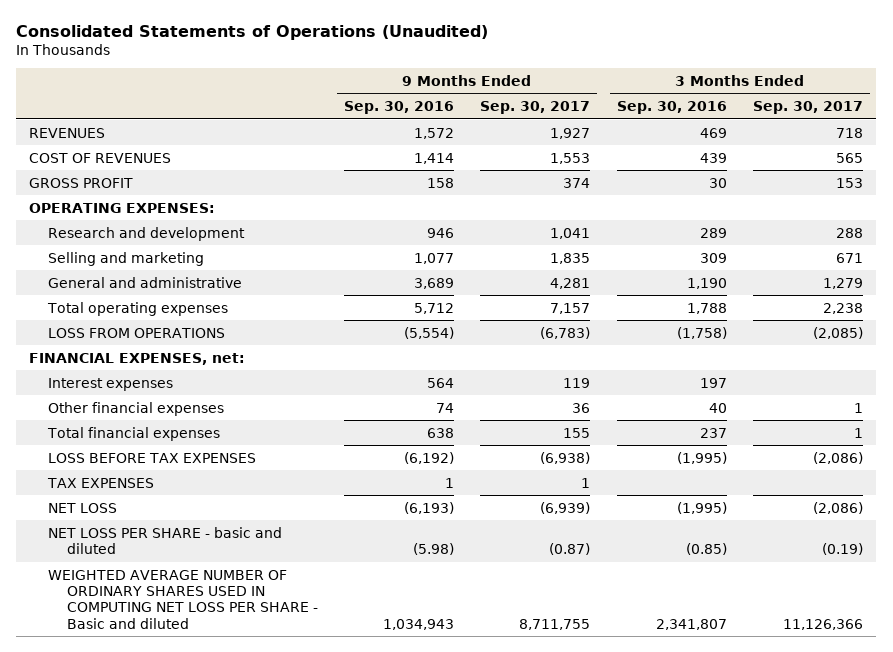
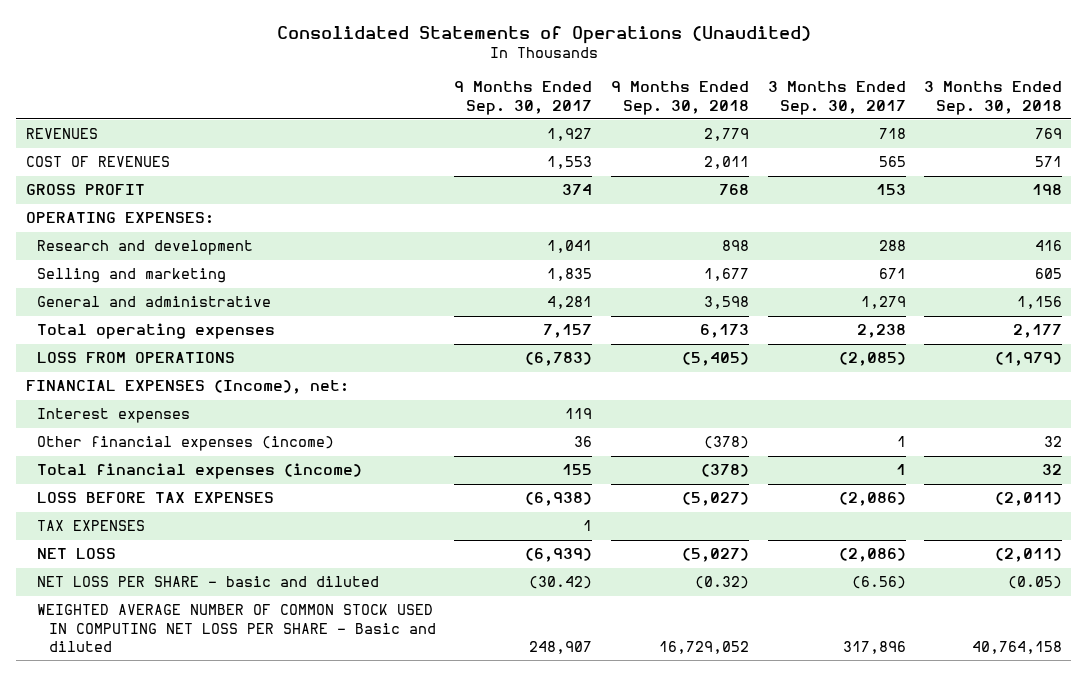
- | 9 Months Ended Sep. 30, 2016 | 9 Months Ended Sep. 30, 2017 | 3 Months Ended Sep. 30, 2016 | 3 Months Ended Sep. 30, 2017
+ | 9 Months Ended Sep. 30, 2017 | 9 Months Ended Sep. 30, 2018 | 3 Months Ended Sep. 30, 2017 | 3 Months Ended Sep. 30, 2018
- FINANCIAL EXPENSES, net:
+ FINANCIAL EXPENSES (Income), net:
- Other financial expenses | 74 | 36 | 40 | 1
- Total financial expenses | 638 | 155 | 237 | 1
+ Other financial expenses (income) | 36 | (378) | 1 | 32
+ Total financial expenses (income) | 155 | (378) | 1 | 32
- NET LOSS PER SHARE - basic and diluted | (5.98) | (0.87) | (0.85) | (0.19)
- WEIGHTED AVERAGE NUMBER OF ORDINARY SHARES USED IN COMPUTING NET LOSS PER SHARE - Basic and diluted | 1,034,943 | 8,711,755 | 2,341,807 | 11,126,366
+ NET LOSS PER SHARE - basic and diluted | (30.42) | (0.32) | (6.56) | (0.05)
+ WEIGHTED AVERAGE NUMBER OF COMMON STOCK USED IN COMPUTING NET LOSS PER SHARE - Basic and diluted | 248,907 | 16,729,052 | 317,896 | 40,764,158

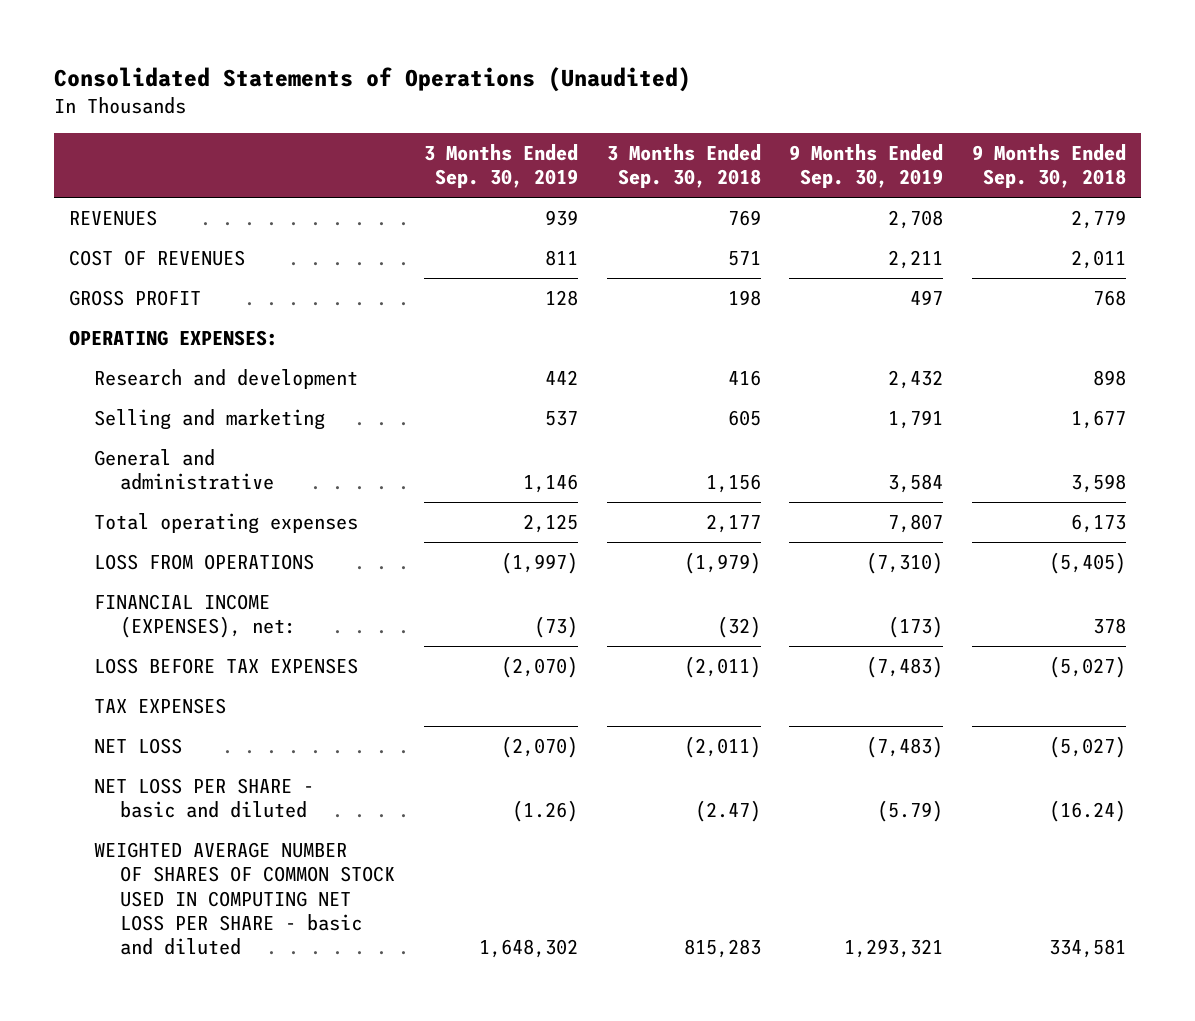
- | 9 Months Ended Sep. 30, 2017 | 9 Months Ended Sep. 30, 2018 | 3 Months Ended Sep. 30, 2017 | 3 Months Ended Sep. 30, 2018
+ | 3 Months Ended Sep. 30, 2019 | 3 Months Ended Sep. 30, 2018 | 9 Months Ended Sep. 30, 2019 | 9 Months Ended Sep. 30, 2018
- FINANCIAL EXPENSES (Income), net:
- Interest expenses | 119 | | |
- Other financial expenses (income) | 36 | (378) | 1 | 32
- Total financial expenses (income) | 155 | (378) | 1 | 32
+ FINANCIAL INCOME (EXPENSES), net: | (73) | (32) | (173) | 378
- NET LOSS PER SHARE - basic and diluted | (30.42) | (0.32) | (6.56) | (0.05)
- WEIGHTED AVERAGE NUMBER OF COMMON STOCK USED IN COMPUTING NET LOSS PER SHARE - Basic and diluted | 248,907 | 16,729,052 | 317,896 | 40,764,158
+ NET LOSS PER SHARE - basic and diluted | (1.26) | (2.47) | (5.79) | (16.24)
+ WEIGHTED AVERAGE NUMBER OF SHARES OF COMMON STOCK USED IN COMPUTING NET LOSS PER SHARE - basic and diluted | 1,648,302 | 815,283 | 1,293,321 | 334,581

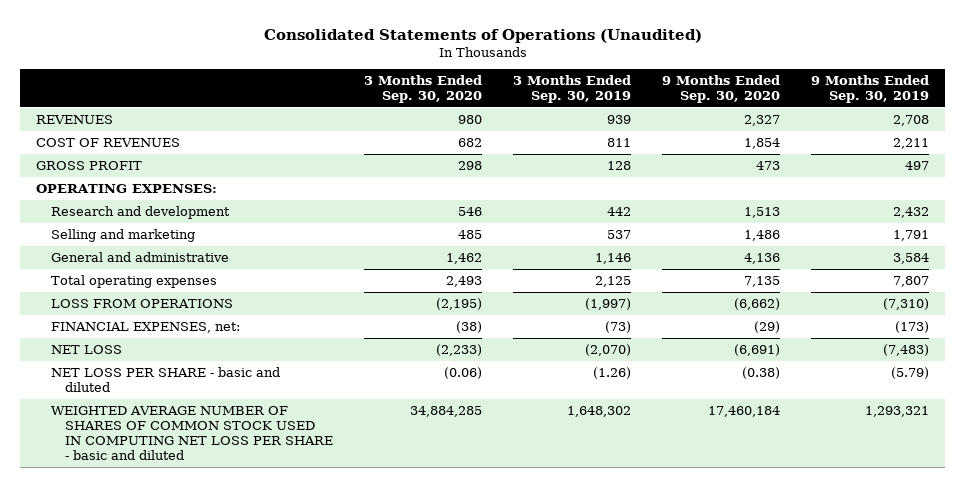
- | 3 Months Ended Sep. 30, 2019 | 3 Months Ended Sep. 30, 2018 | 9 Months Ended Sep. 30, 2019 | 9 Months Ended Sep. 30, 2018
+ | 3 Months Ended Sep. 30, 2020 | 3 Months Ended Sep. 30, 2019 | 9 Months Ended Sep. 30, 2020 | 9 Months Ended Sep. 30, 2019
- FINANCIAL INCOME (EXPENSES), net: | (73) | (32) | (173) | 378
- LOSS BEFORE TAX EXPENSES | (2,070) | (2,011) | (7,483) | (5,027)
- TAX EXPENSES
+ FINANCIAL EXPENSES, net: | (38) | (73) | (29) | (173)

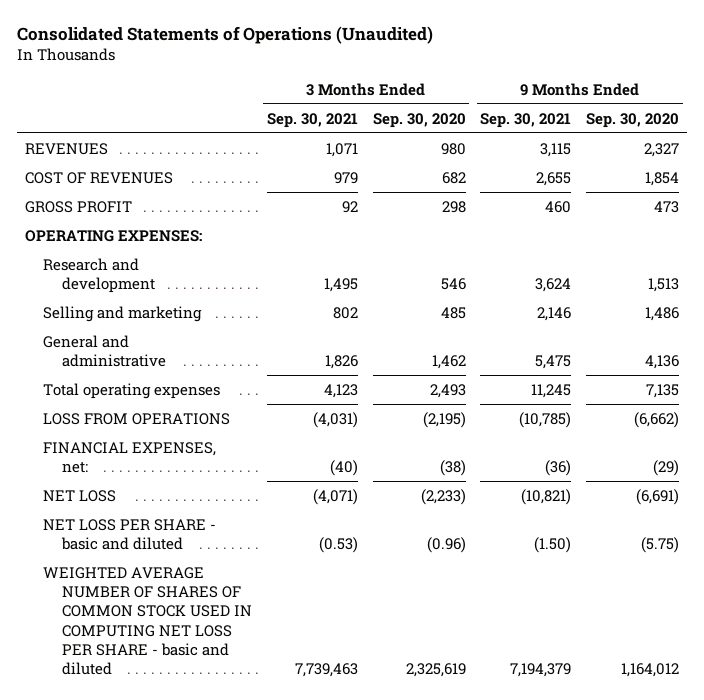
- | 3 Months Ended Sep. 30, 2020 | 3 Months Ended Sep. 30, 2019 | 9 Months Ended Sep. 30, 2020 | 9 Months Ended Sep. 30, 2019
+ | 3 Months Ended Sep. 30, 2021 | 3 Months Ended Sep. 30, 2020 | 9 Months Ended Sep. 30, 2021 | 9 Months Ended Sep. 30, 2020
- NET LOSS PER SHARE - basic and diluted | (0.06) | (1.26) | (0.38) | (5.79)
- WEIGHTED AVERAGE NUMBER OF SHARES OF COMMON STOCK USED IN COMPUTING NET LOSS PER SHARE - basic and diluted | 34,884,285 | 1,648,302 | 17,460,184 | 1,293,321
+ NET LOSS PER SHARE - basic and diluted | (0.53) | (0.96) | (1.50) | (5.75)
+ WEIGHTED AVERAGE NUMBER OF SHARES OF COMMON STOCK USED IN COMPUTING NET LOSS PER SHARE - basic and diluted | 7,739,463 | 2,325,619 | 7,194,379 | 1,164,012

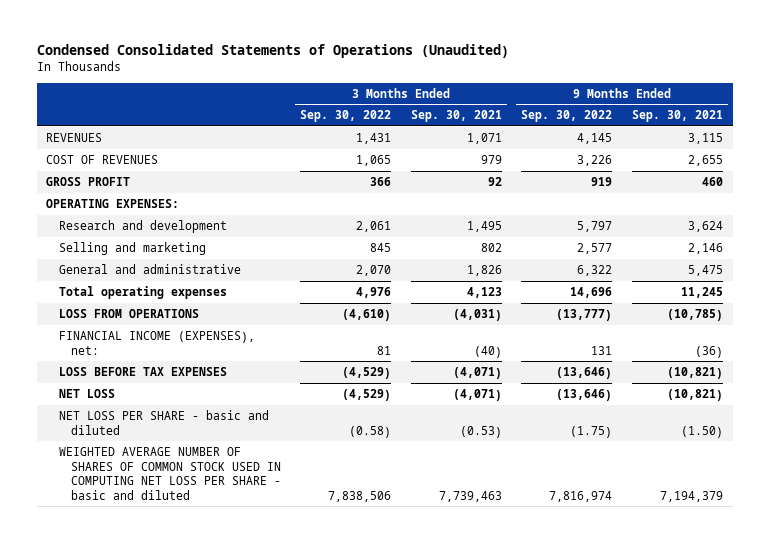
- Consolidated Statements of Operations (Unaudited)
+ Condensed Consolidated Statements of Operations (Unaudited)
- | 3 Months Ended Sep. 30, 2021 | 3 Months Ended Sep. 30, 2020 | 9 Months Ended Sep. 30, 2021 | 9 Months Ended Sep. 30, 2020
+ | 3 Months Ended Sep. 30, 2022 | 3 Months Ended Sep. 30, 2021 | 9 Months Ended Sep. 30, 2022 | 9 Months Ended Sep. 30, 2021
- FINANCIAL EXPENSES, net: | (40) | (38) | (36) | (29)
+ FINANCIAL INCOME (EXPENSES), net: | 81 | (40) | 131 | (36)
+ LOSS BEFORE TAX EXPENSES | (4,529) | (4,071) | (13,646) | (10,821)

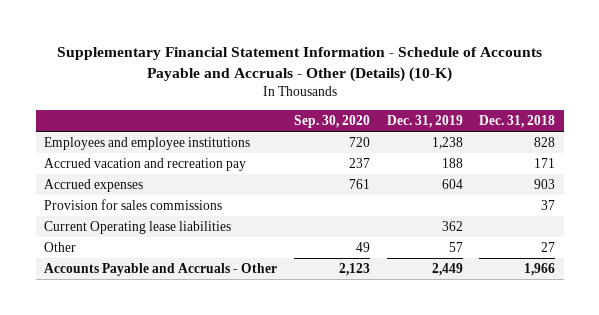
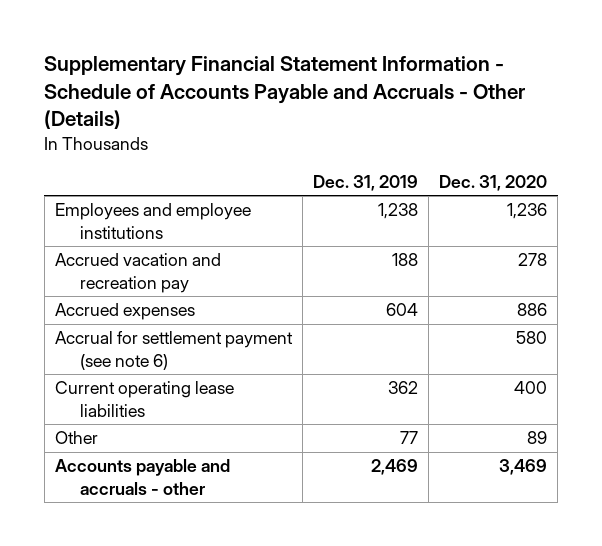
- Supplementary Financial Statement Information - Schedule of Accounts Payable and Accruals - Other (Details) (10-K)
+ Supplementary Financial Statement Information - Schedule of Accounts Payable and Accruals - Other (Details)
- | Sep. 30, 2020 | Dec. 31, 2019 | Dec. 31, 2018
+ | Dec. 31, 2019 | Dec. 31, 2020
- Provision for sales commissions | | | 37
- Current Operating lease liabilities | | 362 |
- Other | 49 | 57 | 27
- Accounts Payable and Accruals - Other | 2,123 | 2,449 | 1,966
+ Accrual for settlement payment (see note 6) | | 580
+ Current operating lease liabilities | 362 | 400
+ Other | 77 | 89
+ Accounts payable and accruals - other | 2,469 | 3,469

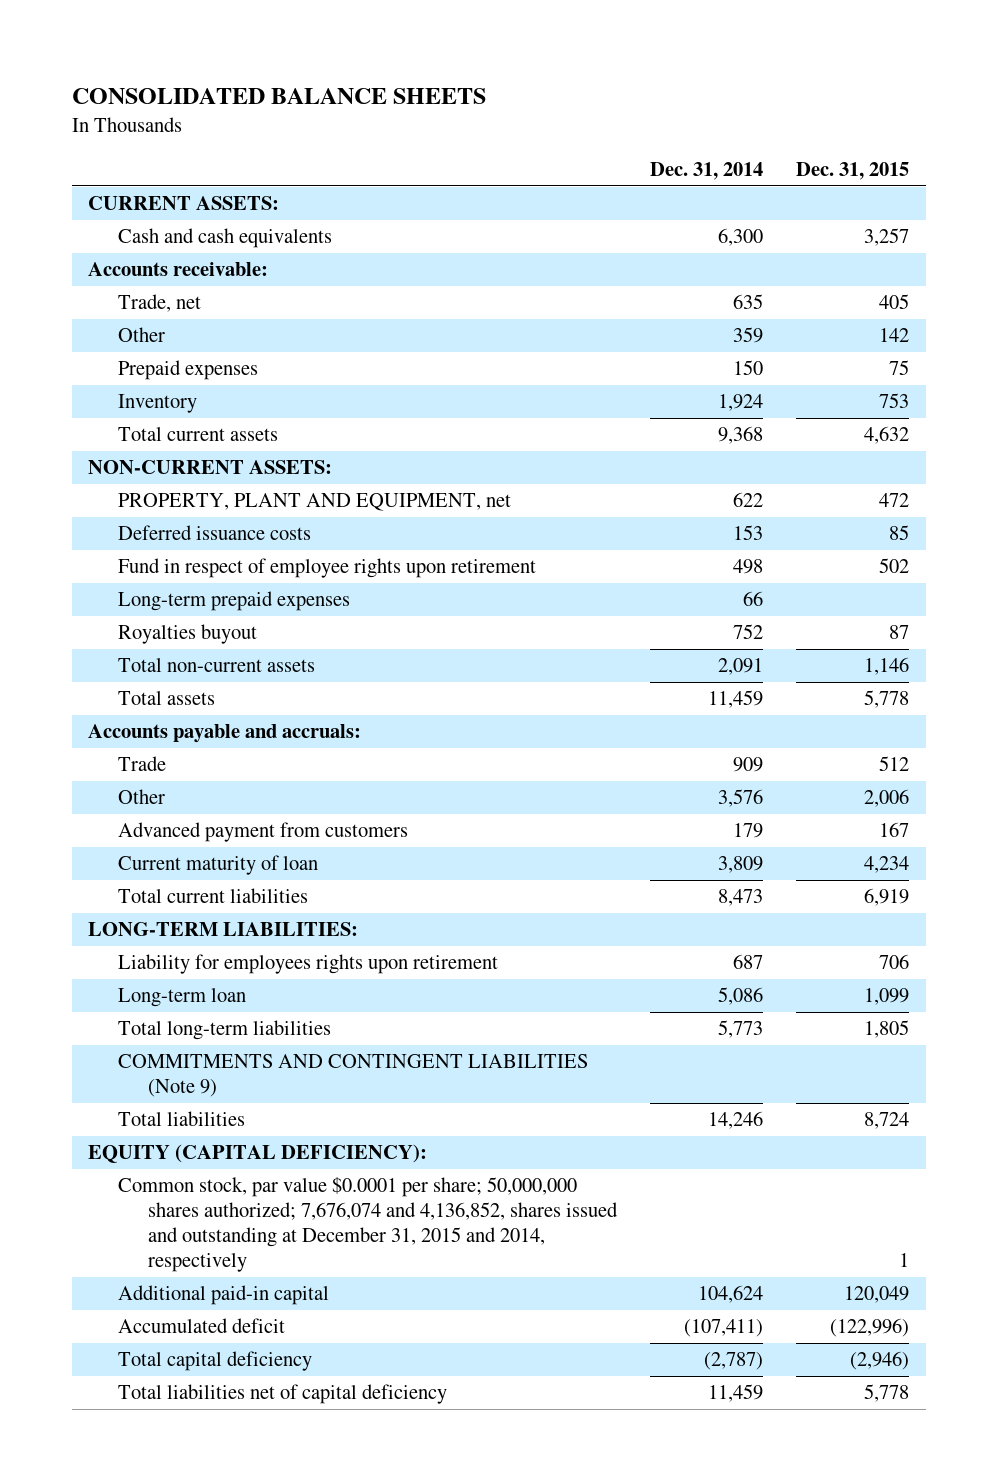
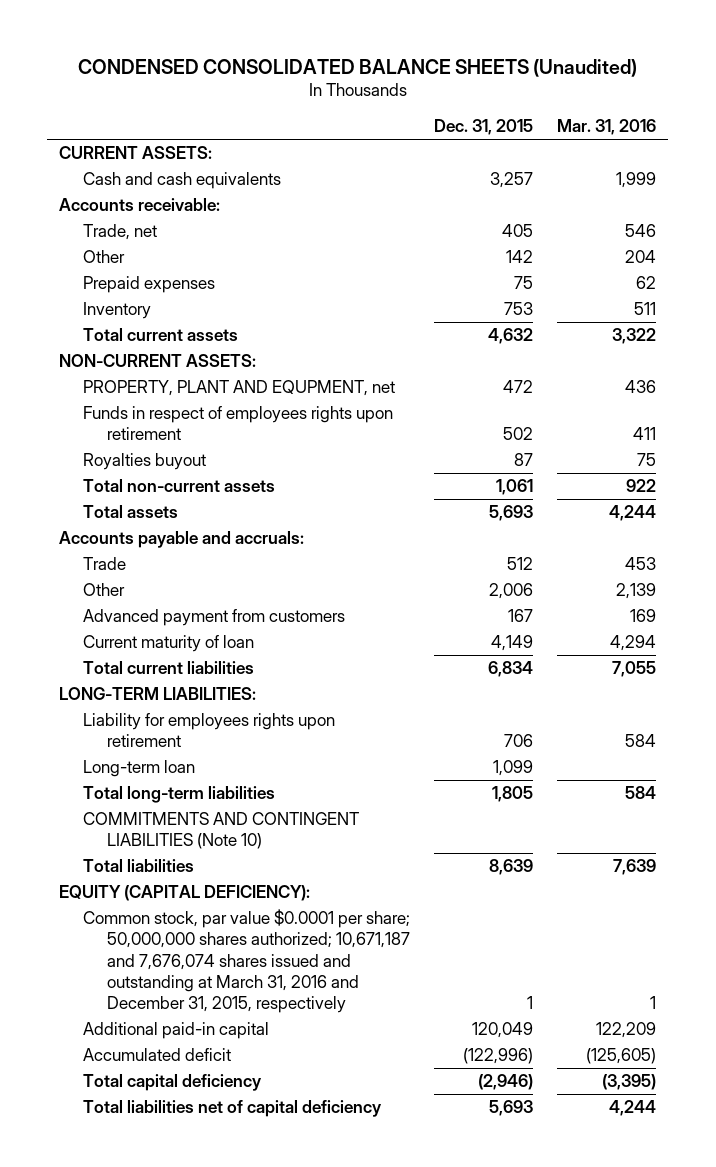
- CONSOLIDATED BALANCE SHEETS
+ CONDENSED CONSOLIDATED BALANCE SHEETS (Unaudited)
- | Dec. 31, 2014 | Dec. 31, 2015
+ | Dec. 31, 2015 | Mar. 31, 2016
- PROPERTY, PLANT AND EQUIPMENT, net | 622 | 472
- Deferred issuance costs | 153 | 85
- Fund in respect of employee rights upon retirement | 498 | 502
- Long-term prepaid expenses | 66 |
+ PROPERTY, PLANT AND EQUPMENT, net | 472 | 436
+ Funds in respect of employees rights upon retirement | 502 | 411
- Total non-current assets | 2,091 | 1,146
- Total assets | 11,459 | 5,778
+ Total non-current assets | 1,061 | 922
+ Total assets | 5,693 | 4,244
- Current maturity of loan | 3,809 | 4,234
- Total current liabilities | 8,473 | 6,919
+ Current maturity of loan | 4,149 | 4,294
+ Total current liabilities | 6,834 | 7,055
- COMMITMENTS AND CONTINGENT LIABILITIES (Note 9)
- Total liabilities | 14,246 | 8,724
+ COMMITMENTS AND CONTINGENT LIABILITIES (Note 10)
+ Total liabilities | 8,639 | 7,639
- Common stock, par value $0.0001 per share; 50,000,000 shares authorized; 7,676,074 and 4,136,852, shares issued and outstanding at December 31, 2015 and 2014, respectively | | 1
+ Common stock, par value $0.0001 per share; 50,000,000 shares authorized; 10,671,187 and 7,676,074 shares issued and outstanding at March 31, 2016 and December 31, 2015, respectively | 1 | 1
- Total liabilities net of capital deficiency | 11,459 | 5,778
+ Total liabilities net of capital deficiency | 5,693 | 4,244

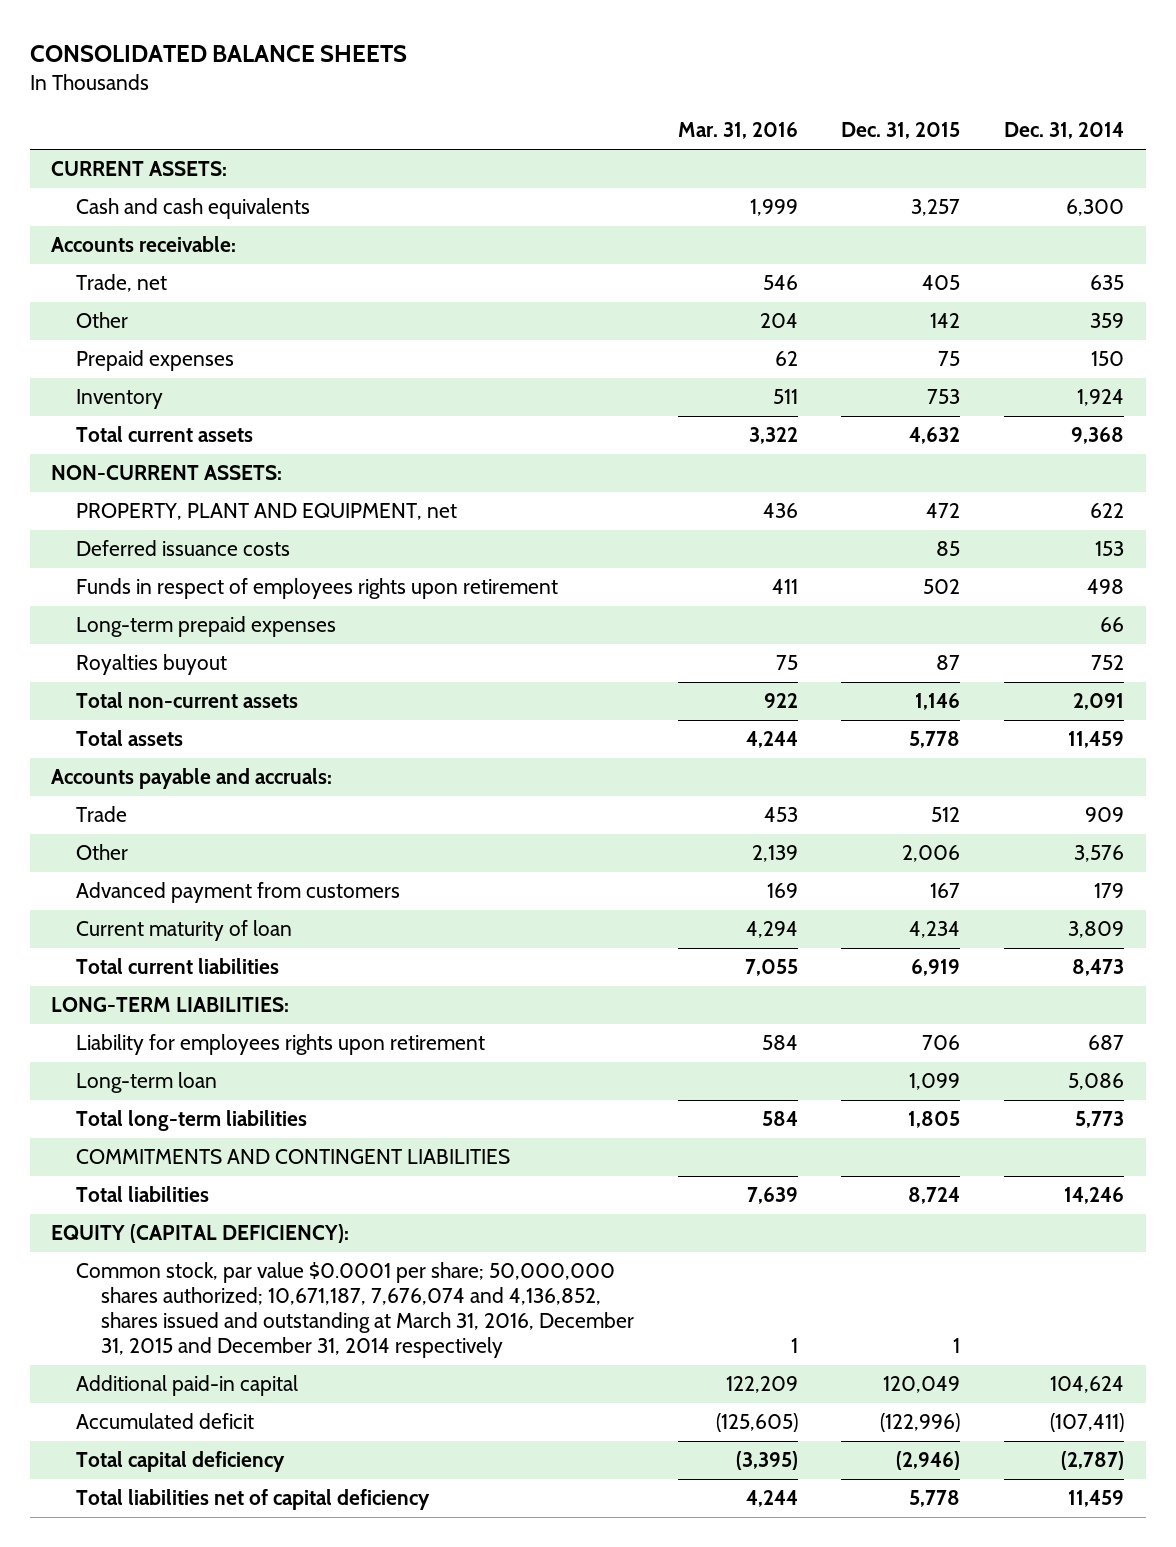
- CONDENSED CONSOLIDATED BALANCE SHEETS (Unaudited)
+ CONSOLIDATED BALANCE SHEETS
- | Dec. 31, 2015 | Mar. 31, 2016
+ | Mar. 31, 2016 | Dec. 31, 2015 | Dec. 31, 2014
- PROPERTY, PLANT AND EQUPMENT, net | 472 | 436
+ PROPERTY, PLANT AND EQUIPMENT, net | 436 | 472 | 622
+ Deferred issuance costs | | 85 | 153
+ Long-term prepaid expenses | | | 66
- Total non-current assets | 1,061 | 922
- Total assets | 5,693 | 4,244
+ Total non-current assets | 922 | 1,146 | 2,091
+ Total assets | 4,244 | 5,778 | 11,459
- Current maturity of loan | 4,149 | 4,294
- Total current liabilities | 6,834 | 7,055
+ Current maturity of loan | 4,294 | 4,234 | 3,809
+ Total current liabilities | 7,055 | 6,919 | 8,473
- COMMITMENTS AND CONTINGENT LIABILITIES (Note 10)
- Total liabilities | 8,639 | 7,639
+ COMMITMENTS AND CONTINGENT LIABILITIES
+ Total liabilities | 7,639 | 8,724 | 14,246
- Common stock, par value $0.0001 per share; 50,000,000 shares authorized; 10,671,187 and 7,676,074 shares issued and outstanding at March 31, 2016 and December 31, 2015, respectively | 1 | 1
+ Common stock, par value $0.0001 per share; 50,000,000 shares authorized; 10,671,187, 7,676,074 and 4,136,852, shares issued and outstanding at March 31, 2016, December 31, 2015 and December 31, 2014 respectively | 1 | 1 |
- Total liabilities net of capital deficiency | 5,693 | 4,244
+ Total liabilities net of capital deficiency | 4,244 | 5,778 | 11,459

